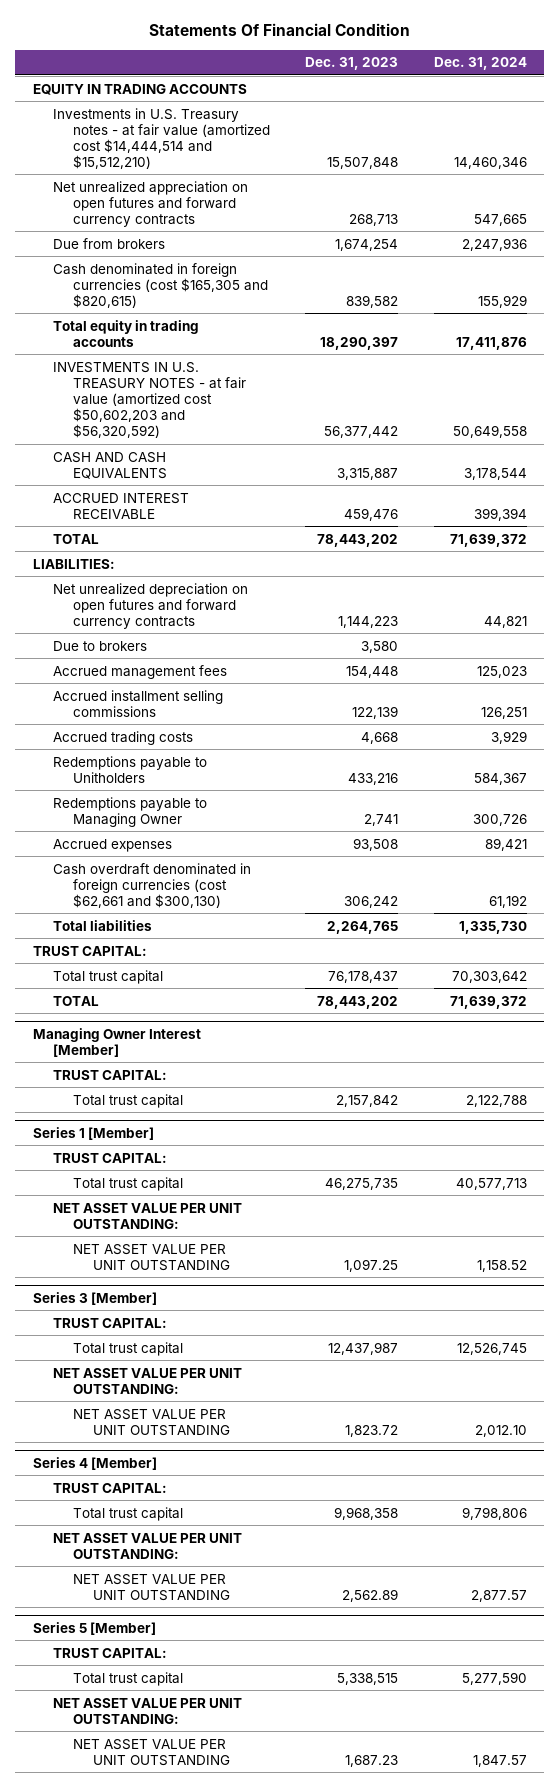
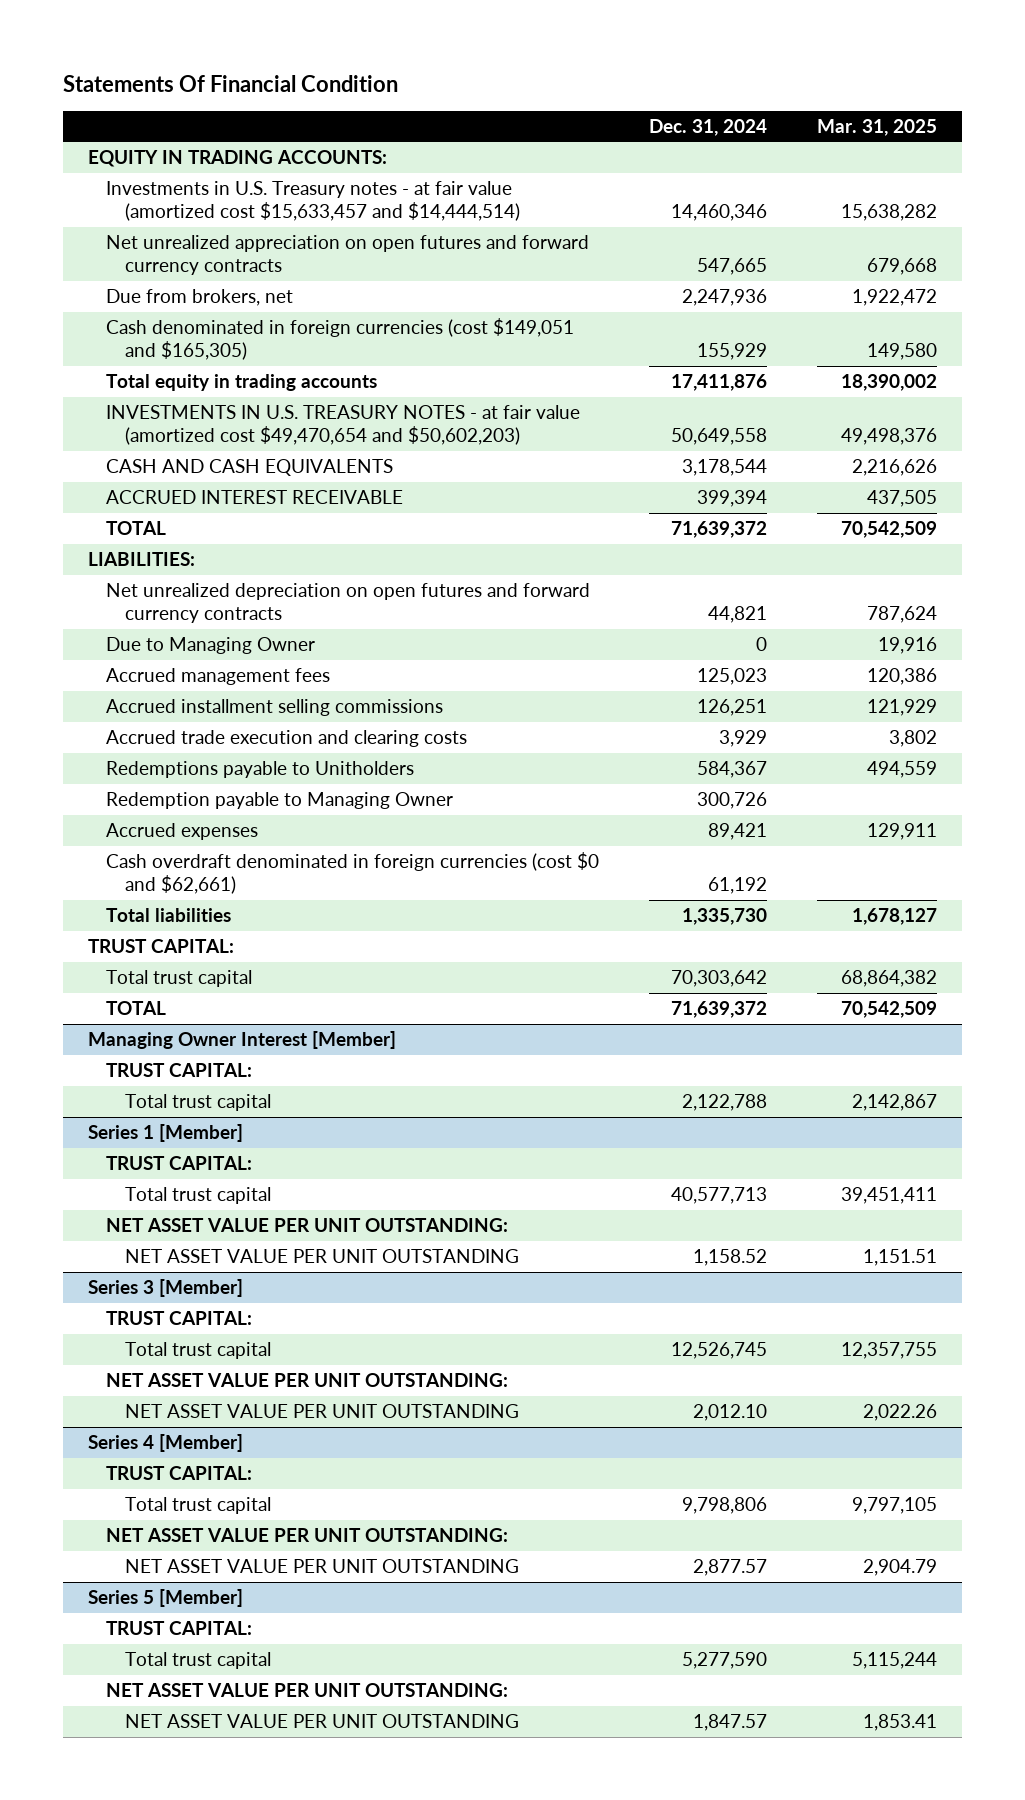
- | Dec. 31, 2023 | Dec. 31, 2024
+ | Dec. 31, 2024 | Mar. 31, 2025
- EQUITY IN TRADING ACCOUNTS
- Investments in U.S. Treasury notes - at fair value (amortized cost $14,444,514 and $15,512,210) | 15,507,848 | 14,460,346
+ EQUITY IN TRADING ACCOUNTS:
+ Investments in U.S. Treasury notes - at fair value (amortized cost $15,633,457 and $14,444,514) | 14,460,346 | 15,638,282
- Due from brokers | 1,674,254 | 2,247,936
- Cash denominated in foreign currencies (cost $165,305 and $820,615) | 839,582 | 155,929
+ Due from brokers, net | 2,247,936 | 1,922,472
+ Cash denominated in foreign currencies (cost $149,051 and $165,305) | 155,929 | 149,580
- INVESTMENTS IN U.S. TREASURY NOTES - at fair value (amortized cost $50,602,203 and $56,320,592) | 56,377,442 | 50,649,558
+ INVESTMENTS IN U.S. TREASURY NOTES - at fair value (amortized cost $49,470,654 and $50,602,203) | 50,649,558 | 49,498,376
- Due to brokers | 3,580 |
+ Due to Managing Owner | 0 | 19,916
- Accrued trading costs | 4,668 | 3,929
+ Accrued trade execution and clearing costs | 3,929 | 3,802
- Redemptions payable to Managing Owner | 2,741 | 300,726
+ Redemption payable to Managing Owner | 300,726 |
- Cash overdraft denominated in foreign currencies (cost $62,661 and $300,130) | 306,242 | 61,192
+ Cash overdraft denominated in foreign currencies (cost $0 and $62,661) | 61,192 |

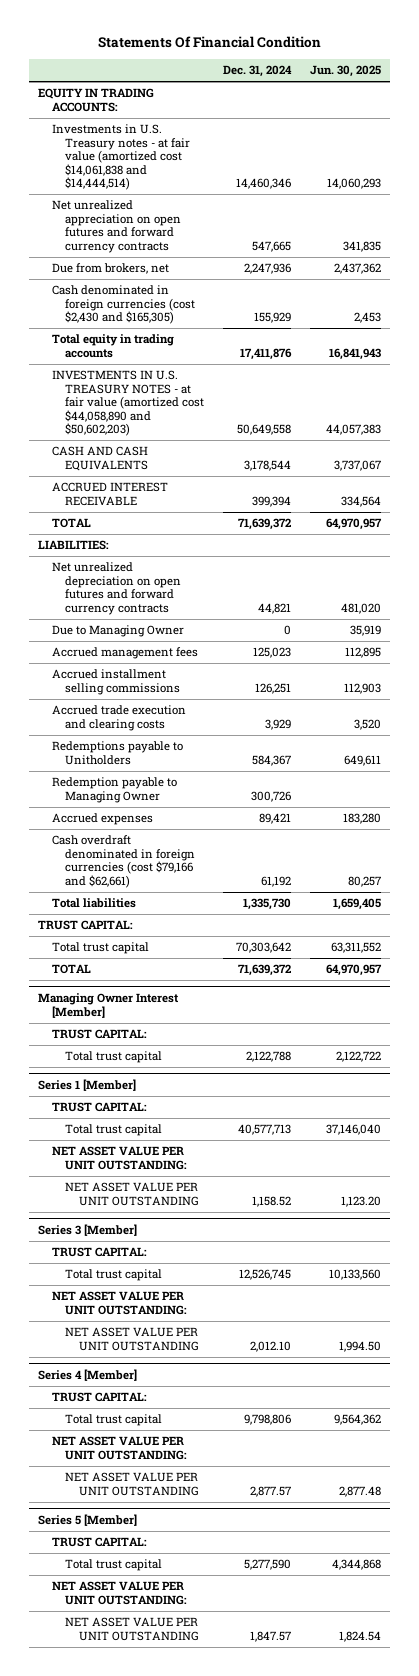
- | Dec. 31, 2024 | Mar. 31, 2025
+ | Dec. 31, 2024 | Jun. 30, 2025
- Investments in U.S. Treasury notes - at fair value (amortized cost $15,633,457 and $14,444,514) | 14,460,346 | 15,638,282
+ Investments in U.S. Treasury notes - at fair value (amortized cost $14,061,838 and $14,444,514) | 14,460,346 | 14,060,293
- Cash denominated in foreign currencies (cost $149,051 and $165,305) | 155,929 | 149,580
+ Cash denominated in foreign currencies (cost $2,430 and $165,305) | 155,929 | 2,453
- INVESTMENTS IN U.S. TREASURY NOTES - at fair value (amortized cost $49,470,654 and $50,602,203) | 50,649,558 | 49,498,376
+ INVESTMENTS IN U.S. TREASURY NOTES - at fair value (amortized cost $44,058,890 and $50,602,203) | 50,649,558 | 44,057,383
- Cash overdraft denominated in foreign currencies (cost $0 and $62,661) | 61,192 |
+ Cash overdraft denominated in foreign currencies (cost $79,166 and $62,661) | 61,192 | 80,257

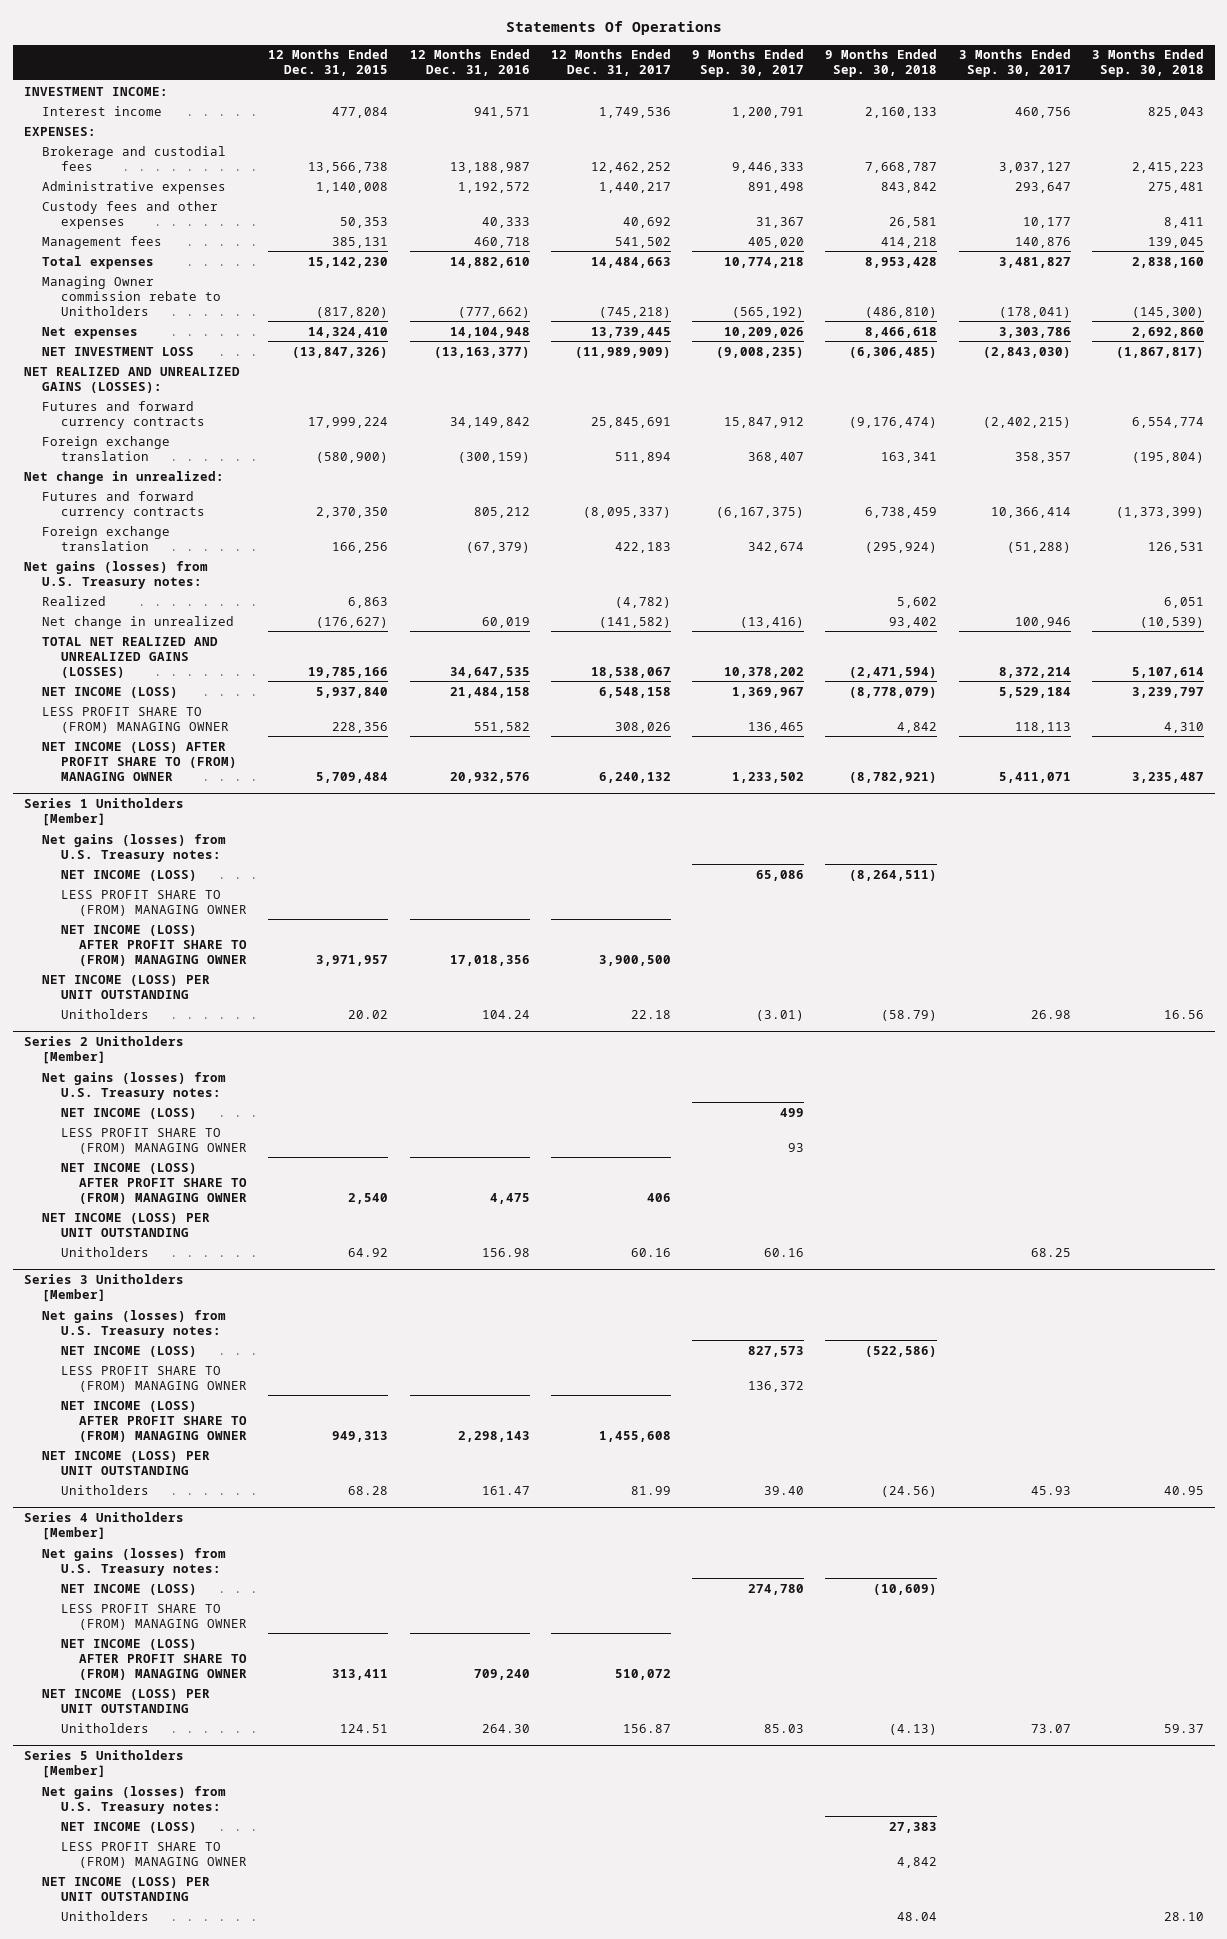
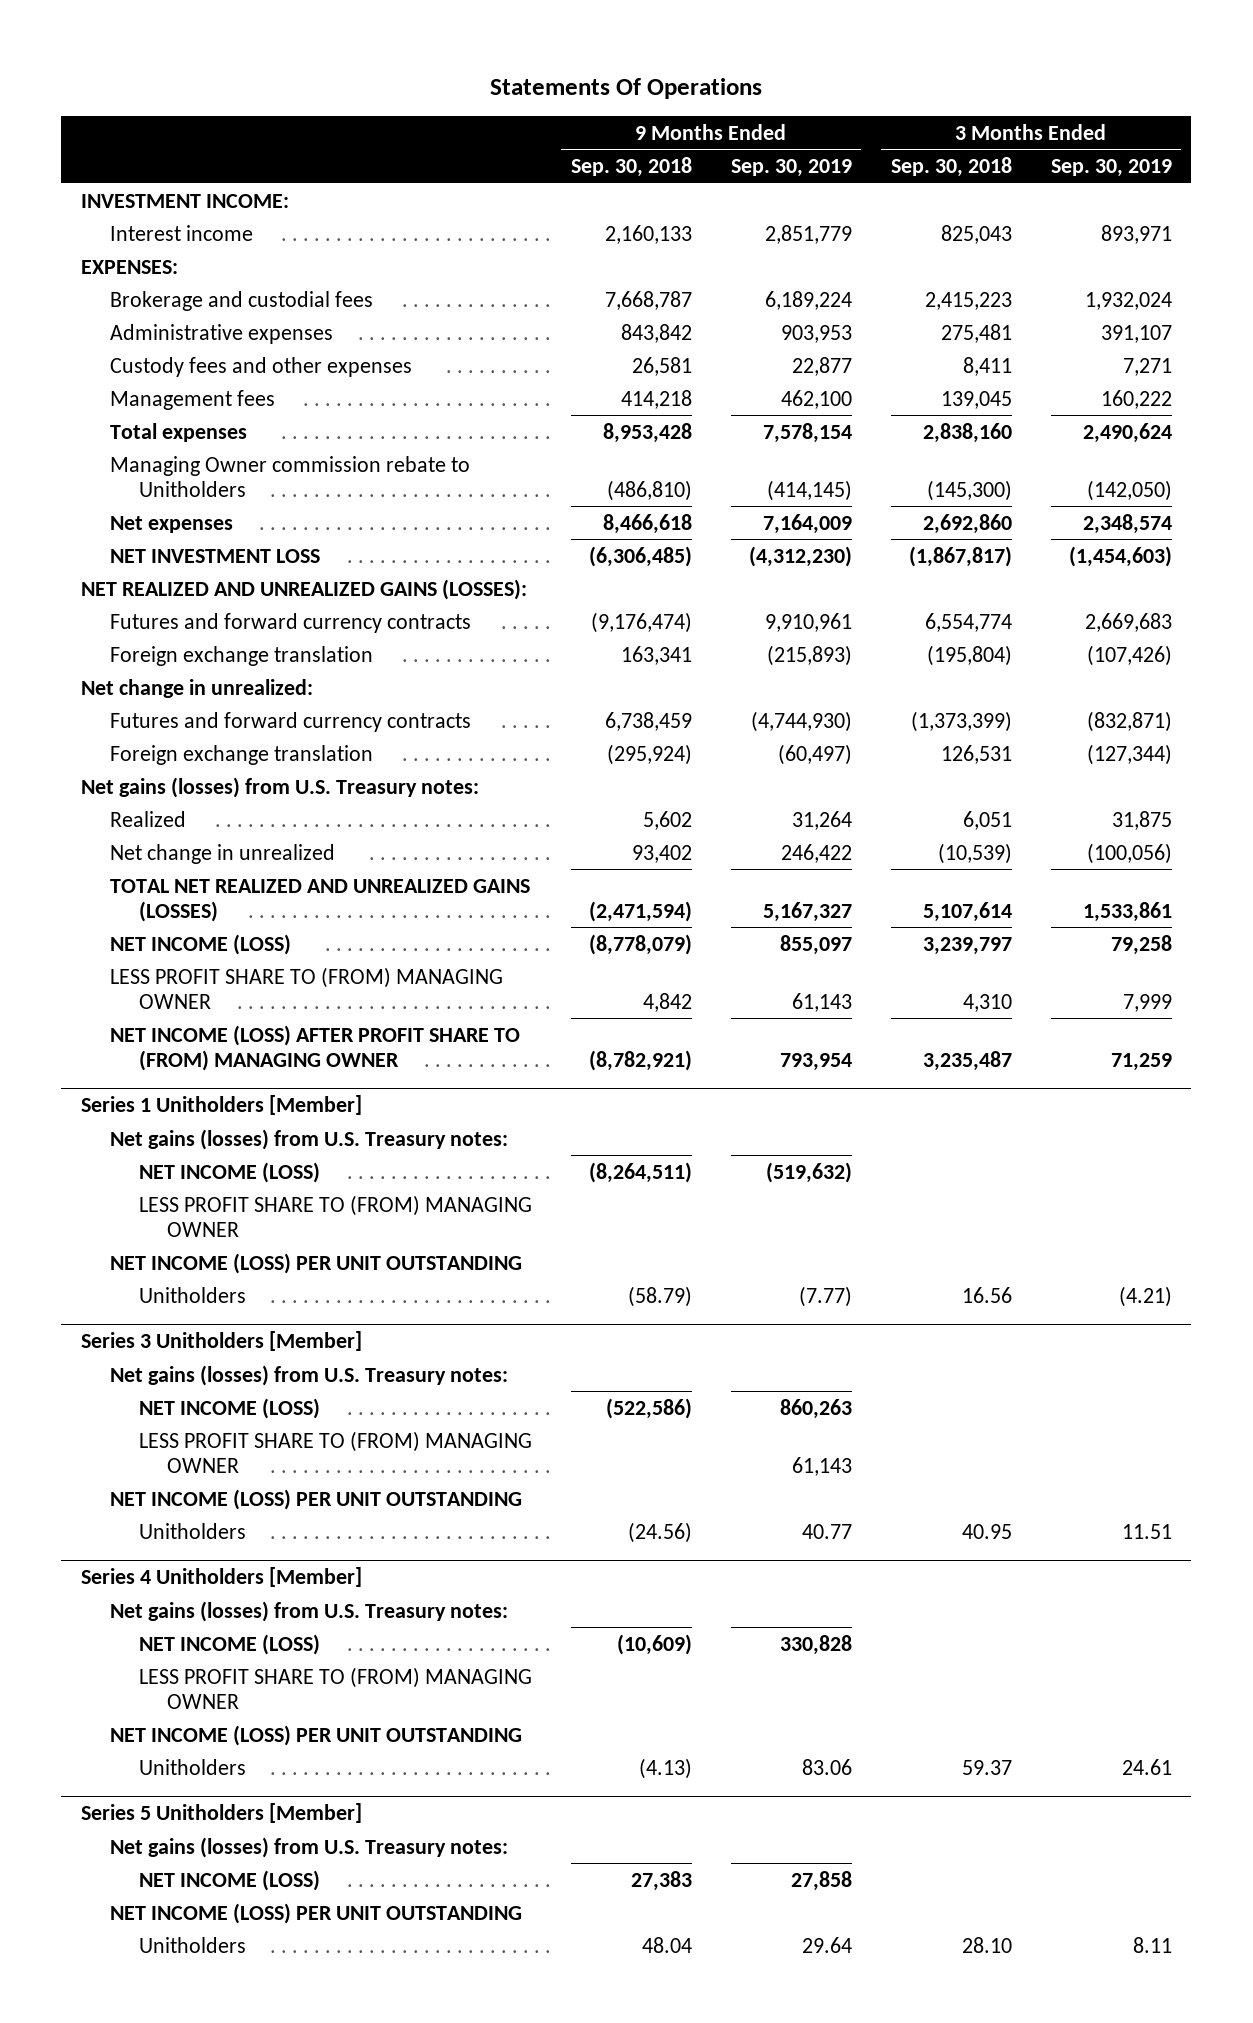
- | 12 Months Ended Dec. 31, 2015 | 12 Months Ended Dec. 31, 2016 | 12 Months Ended Dec. 31, 2017 | 9 Months Ended Sep. 30, 2017 | 9 Months Ended Sep. 30, 2018 | 3 Months Ended Sep. 30, 2017 | 3 Months Ended Sep. 30, 2018
+ | 9 Months Ended Sep. 30, 2018 | 9 Months Ended Sep. 30, 2019 | 3 Months Ended Sep. 30, 2018 | 3 Months Ended Sep. 30, 2019
@ Series 1 Unitholders [Member]
- NET INCOME (LOSS) AFTER PROFIT SHARE TO (FROM) MANAGING OWNER | 3,971,957 | 17,018,356 | 3,900,500 | | | |
- Series 2 Unitholders [Member]
- Net gains (losses) from U.S. Treasury notes:
- NET INCOME (LOSS) | | | | 499 | | |
- LESS PROFIT SHARE TO (FROM) MANAGING OWNER | | | | 93 | | |
- NET INCOME (LOSS) AFTER PROFIT SHARE TO (FROM) MANAGING OWNER | 2,540 | 4,475 | 406 | | | |
- NET INCOME (LOSS) PER UNIT OUTSTANDING
- Unitholders | 64.92 | 156.98 | 60.16 | 60.16 | | 68.25 |
@ Series 3 Unitholders [Member]
- NET INCOME (LOSS) AFTER PROFIT SHARE TO (FROM) MANAGING OWNER | 949,313 | 2,298,143 | 1,455,608 | | | |
@ Series 4 Unitholders [Member]
- NET INCOME (LOSS) AFTER PROFIT SHARE TO (FROM) MANAGING OWNER | 313,411 | 709,240 | 510,072 | | | |
@ Series 5 Unitholders [Member]
- LESS PROFIT SHARE TO (FROM) MANAGING OWNER | | | | | 4,842 | |

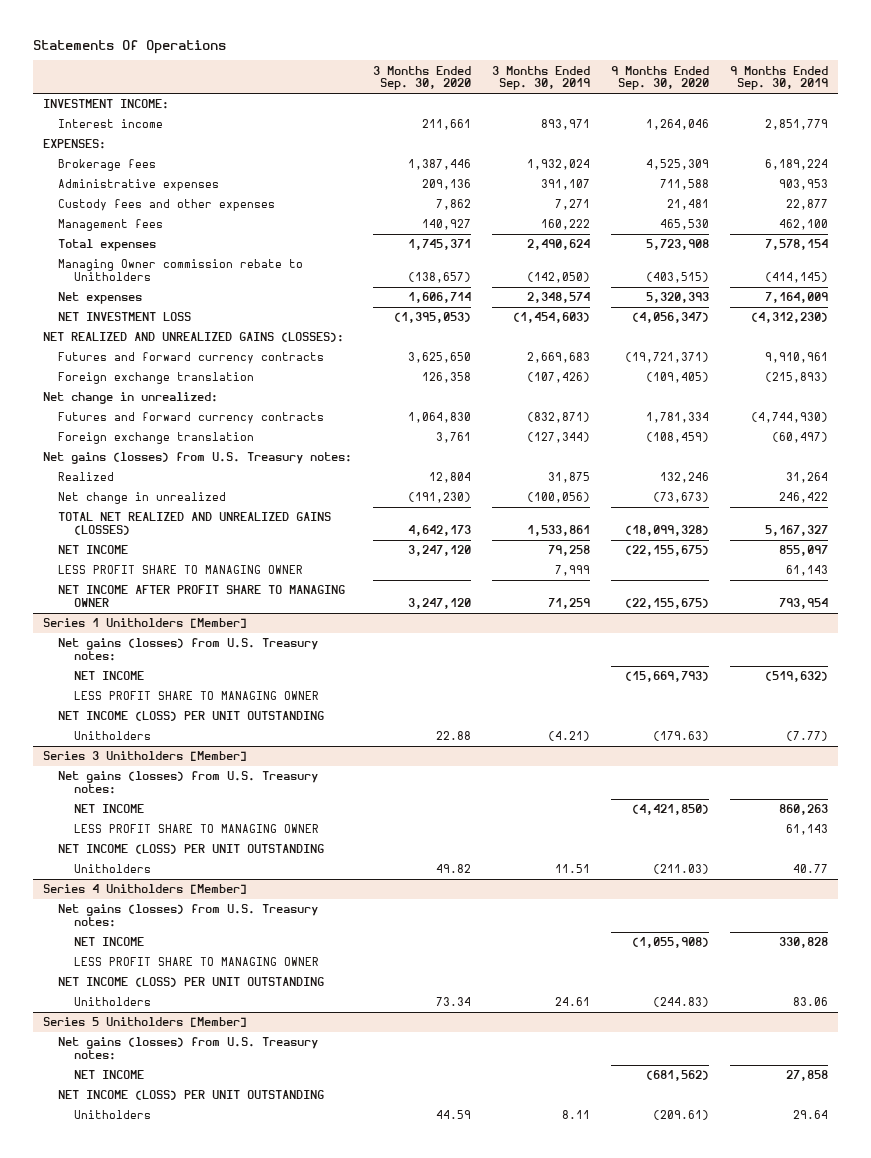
- | 9 Months Ended Sep. 30, 2018 | 9 Months Ended Sep. 30, 2019 | 3 Months Ended Sep. 30, 2018 | 3 Months Ended Sep. 30, 2019
+ | 3 Months Ended Sep. 30, 2020 | 3 Months Ended Sep. 30, 2019 | 9 Months Ended Sep. 30, 2020 | 9 Months Ended Sep. 30, 2019
- Brokerage and custodial fees | 7,668,787 | 6,189,224 | 2,415,223 | 1,932,024
+ Brokerage fees | 1,387,446 | 1,932,024 | 4,525,309 | 6,189,224
- NET INCOME (LOSS) | (8,778,079) | 855,097 | 3,239,797 | 79,258
- LESS PROFIT SHARE TO (FROM) MANAGING OWNER | 4,842 | 61,143 | 4,310 | 7,999
- NET INCOME (LOSS) AFTER PROFIT SHARE TO (FROM) MANAGING OWNER | (8,782,921) | 793,954 | 3,235,487 | 71,259
+ NET INCOME | 3,247,120 | 79,258 | (22,155,675) | 855,097
+ LESS PROFIT SHARE TO MANAGING OWNER | | 7,999 | | 61,143
+ NET INCOME AFTER PROFIT SHARE TO MANAGING OWNER | 3,247,120 | 71,259 | (22,155,675) | 793,954
@ Series 1 Unitholders [Member]
- NET INCOME (LOSS) | (8,264,511) | (519,632) | |
- LESS PROFIT SHARE TO (FROM) MANAGING OWNER
+ NET INCOME | | | (15,669,793) | (519,632)
+ LESS PROFIT SHARE TO MANAGING OWNER
@ Series 3 Unitholders [Member]
- NET INCOME (LOSS) | (522,586) | 860,263 | |
- LESS PROFIT SHARE TO (FROM) MANAGING OWNER | | 61,143 | |
+ NET INCOME | | | (4,421,850) | 860,263
+ LESS PROFIT SHARE TO MANAGING OWNER | | | | 61,143
@ Series 4 Unitholders [Member]
- NET INCOME (LOSS) | (10,609) | 330,828 | |
- LESS PROFIT SHARE TO (FROM) MANAGING OWNER
+ NET INCOME | | | (1,055,908) | 330,828
+ LESS PROFIT SHARE TO MANAGING OWNER
@ Series 5 Unitholders [Member]
- NET INCOME (LOSS) | 27,383 | 27,858 | |
+ NET INCOME | | | (681,562) | 27,858

